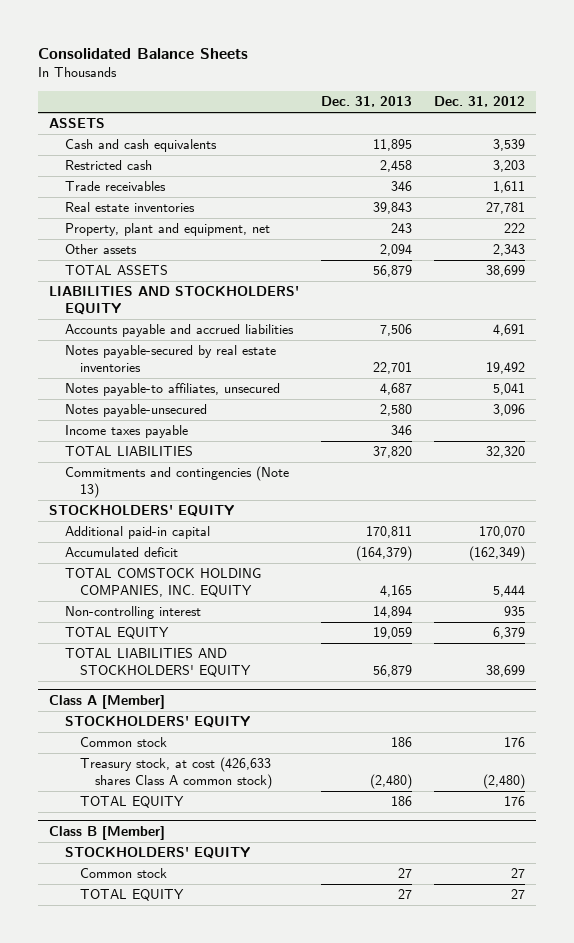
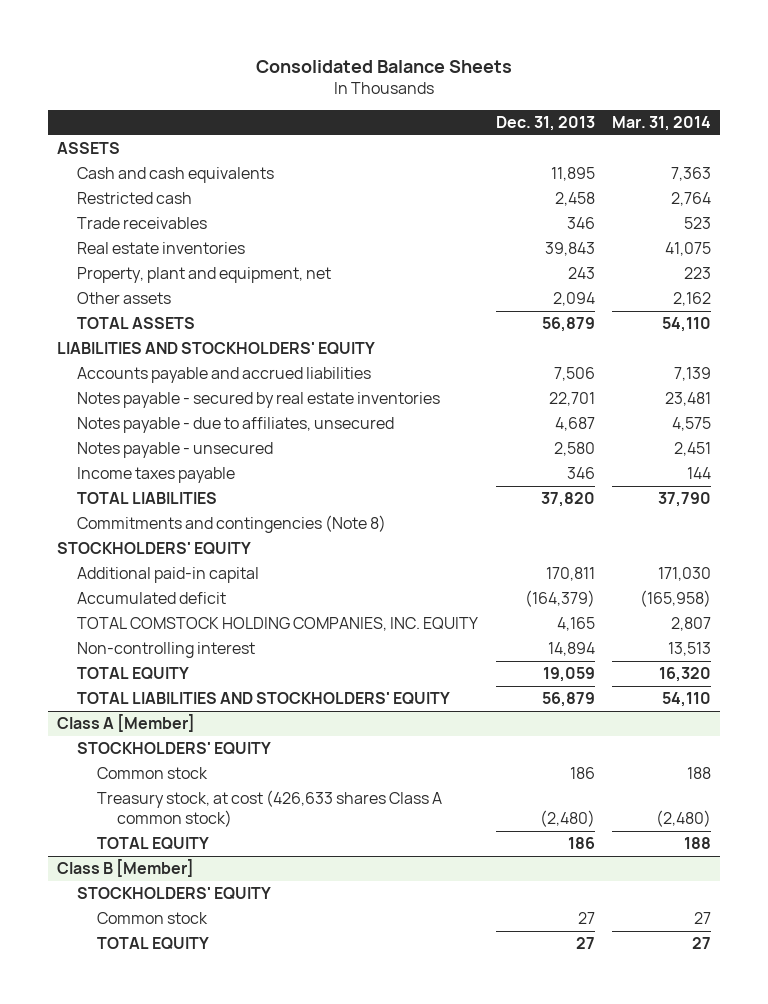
- | Dec. 31, 2013 | Dec. 31, 2012
+ | Dec. 31, 2013 | Mar. 31, 2014
- Notes payable-secured by real estate inventories | 22,701 | 19,492
- Notes payable-to affiliates, unsecured | 4,687 | 5,041
- Notes payable-unsecured | 2,580 | 3,096
+ Notes payable - secured by real estate inventories | 22,701 | 23,481
+ Notes payable - due to affiliates, unsecured | 4,687 | 4,575
+ Notes payable - unsecured | 2,580 | 2,451
- Commitments and contingencies (Note 13)
+ Commitments and contingencies (Note 8)

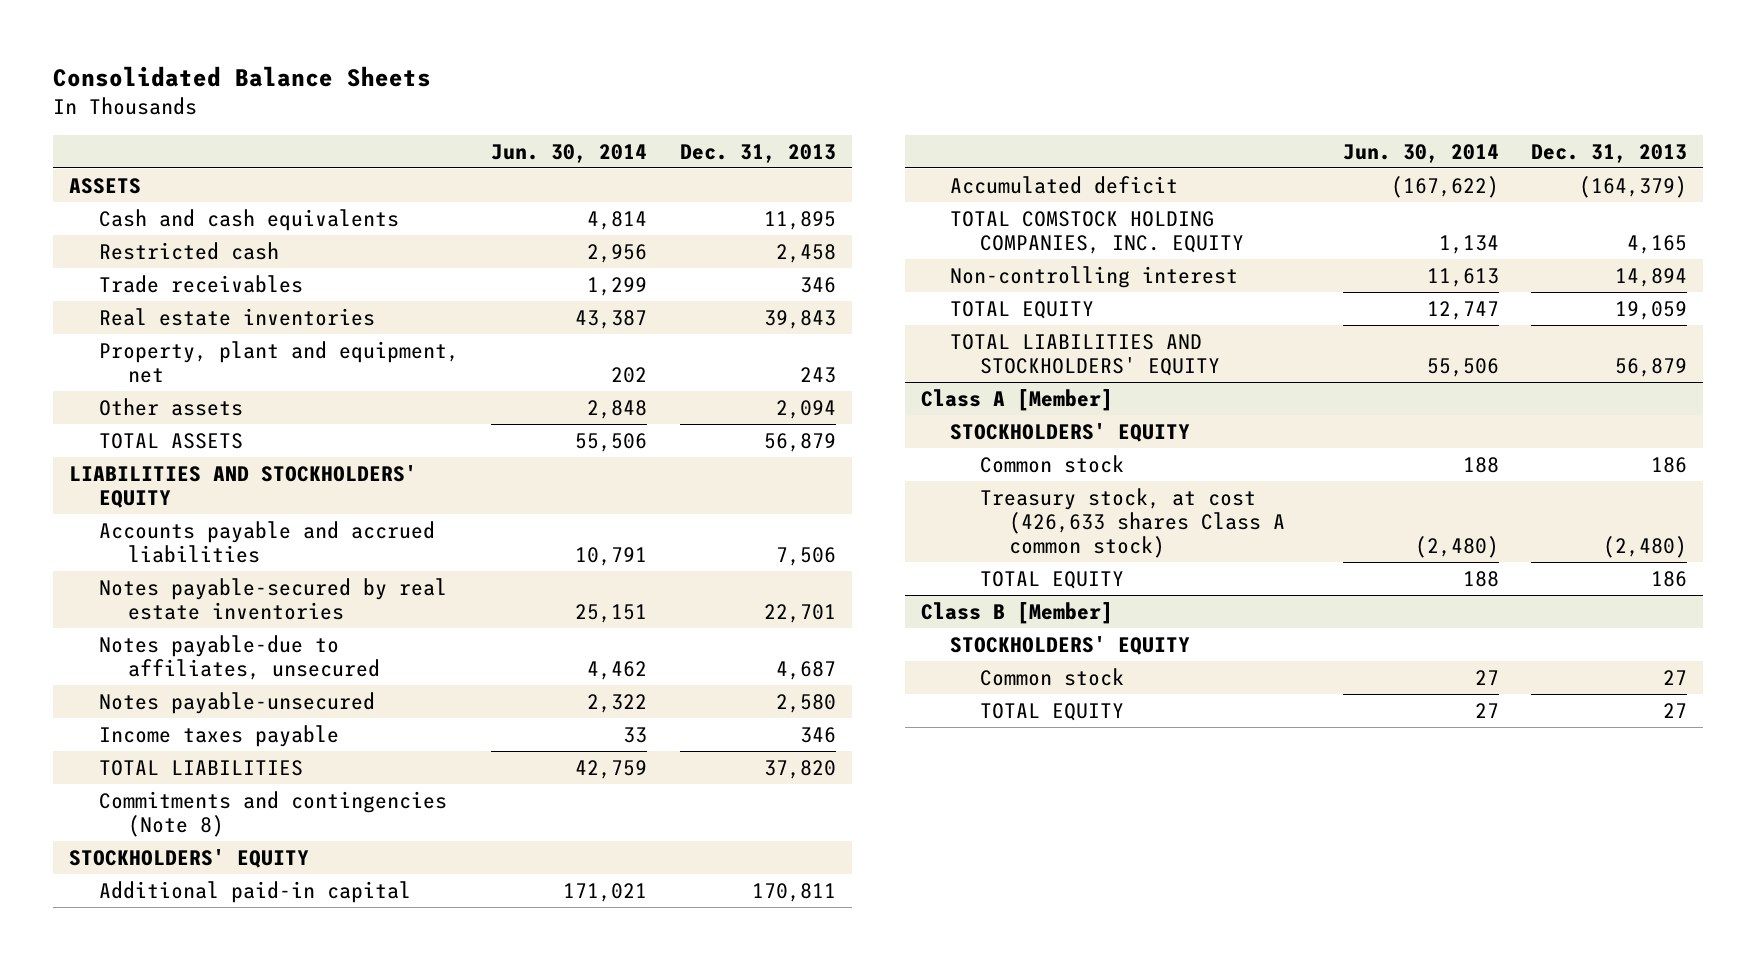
- | Dec. 31, 2013 | Mar. 31, 2014
+ | Jun. 30, 2014 | Dec. 31, 2013
- Notes payable - secured by real estate inventories | 22,701 | 23,481
- Notes payable - due to affiliates, unsecured | 4,687 | 4,575
- Notes payable - unsecured | 2,580 | 2,451
+ Notes payable-secured by real estate inventories | 25,151 | 22,701
+ Notes payable-due to affiliates, unsecured | 4,462 | 4,687
+ Notes payable-unsecured | 2,322 | 2,580

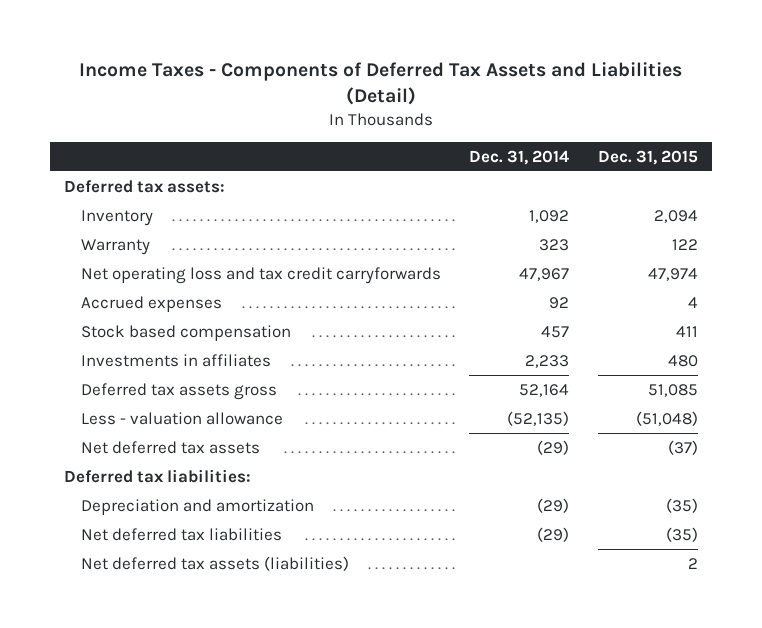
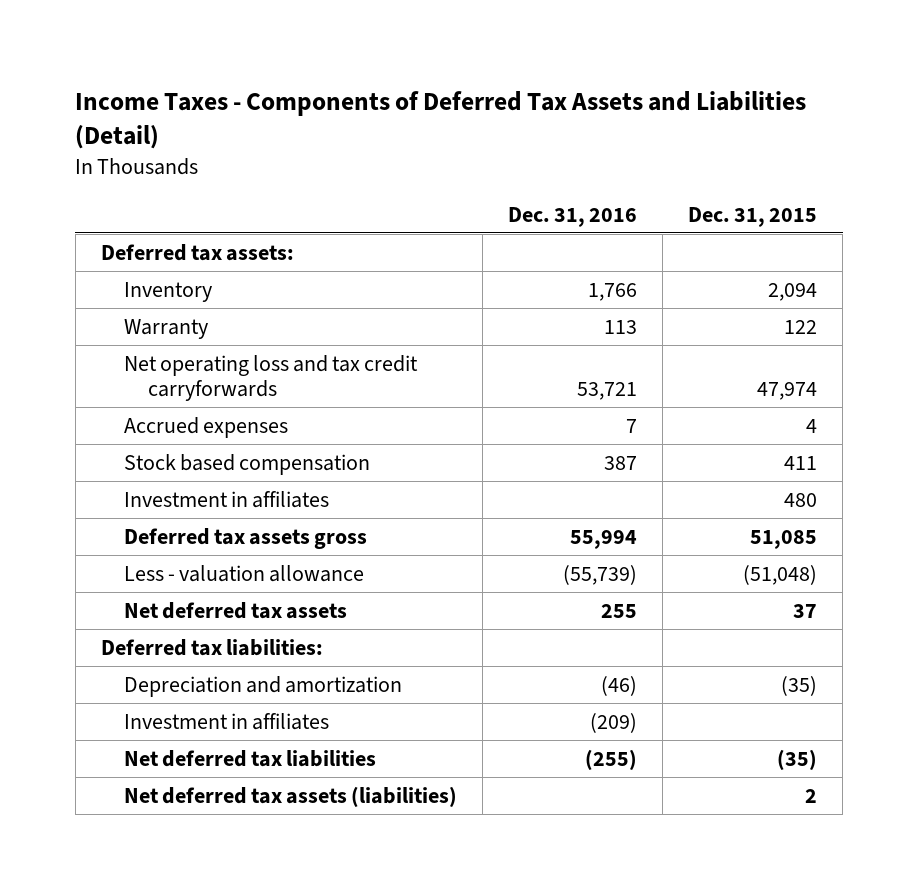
- | Dec. 31, 2014 | Dec. 31, 2015
+ | Dec. 31, 2016 | Dec. 31, 2015
- Investments in affiliates | 2,233 | 480
+ Investment in affiliates | | 480
- Net deferred tax assets | (29) | (37)
+ Net deferred tax assets | 255 | 37
+ Investment in affiliates | (209) |

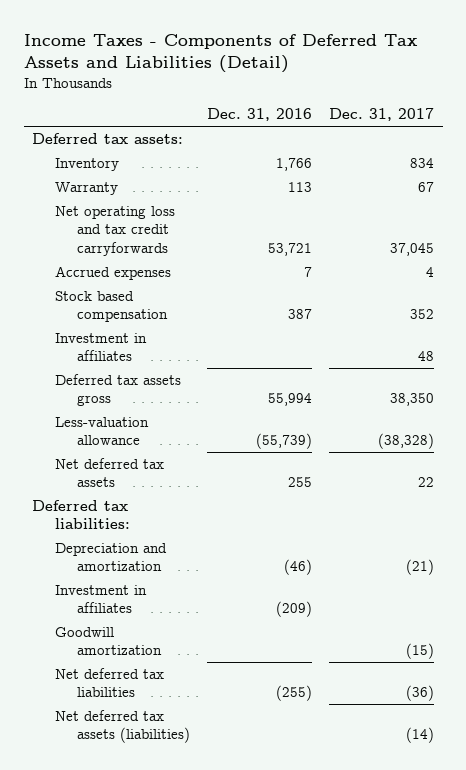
- | Dec. 31, 2016 | Dec. 31, 2015
+ | Dec. 31, 2016 | Dec. 31, 2017
- Less - valuation allowance | (55,739) | (51,048)
+ Less-valuation allowance | (55,739) | (38,328)
+ Goodwill amortization | | (15)

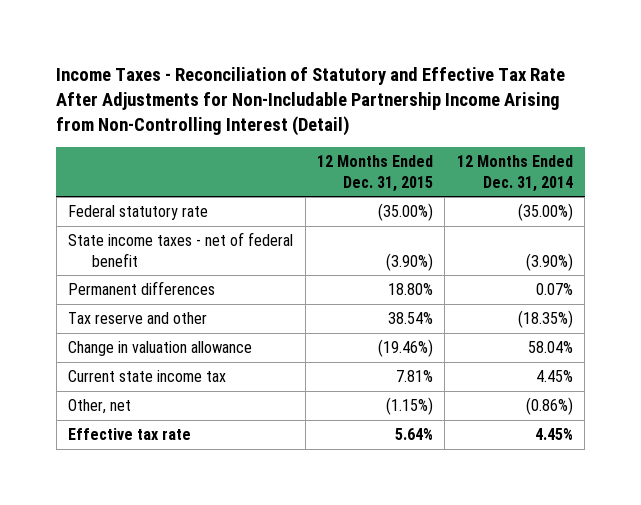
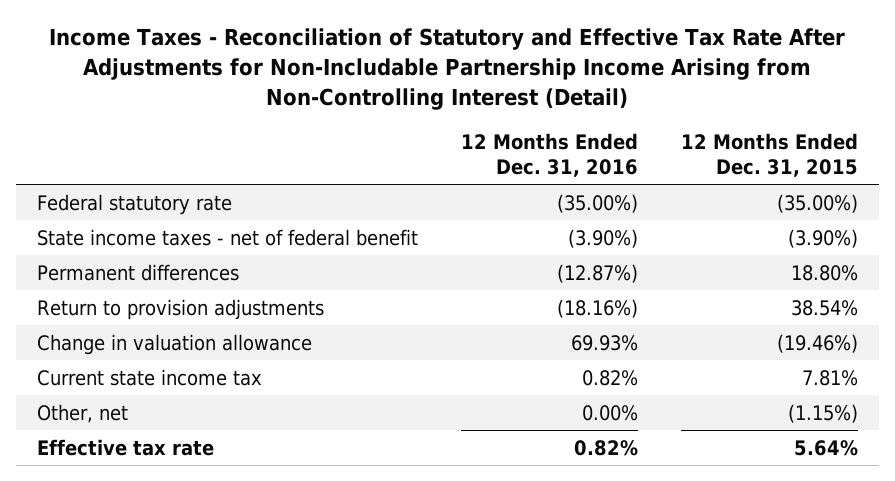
- | 12 Months Ended Dec. 31, 2015 | 12 Months Ended Dec. 31, 2014
+ | 12 Months Ended Dec. 31, 2016 | 12 Months Ended Dec. 31, 2015
- Tax reserve and other | 38.54% | (18.35%)
+ Return to provision adjustments | (18.16%) | 38.54%

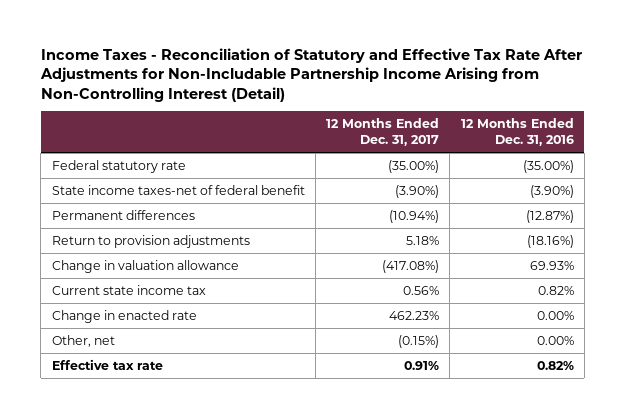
- | 12 Months Ended Dec. 31, 2016 | 12 Months Ended Dec. 31, 2015
+ | 12 Months Ended Dec. 31, 2017 | 12 Months Ended Dec. 31, 2016
- State income taxes - net of federal benefit | (3.90%) | (3.90%)
+ State income taxes-net of federal benefit | (3.90%) | (3.90%)
+ Change in enacted rate | 462.23% | 0.00%

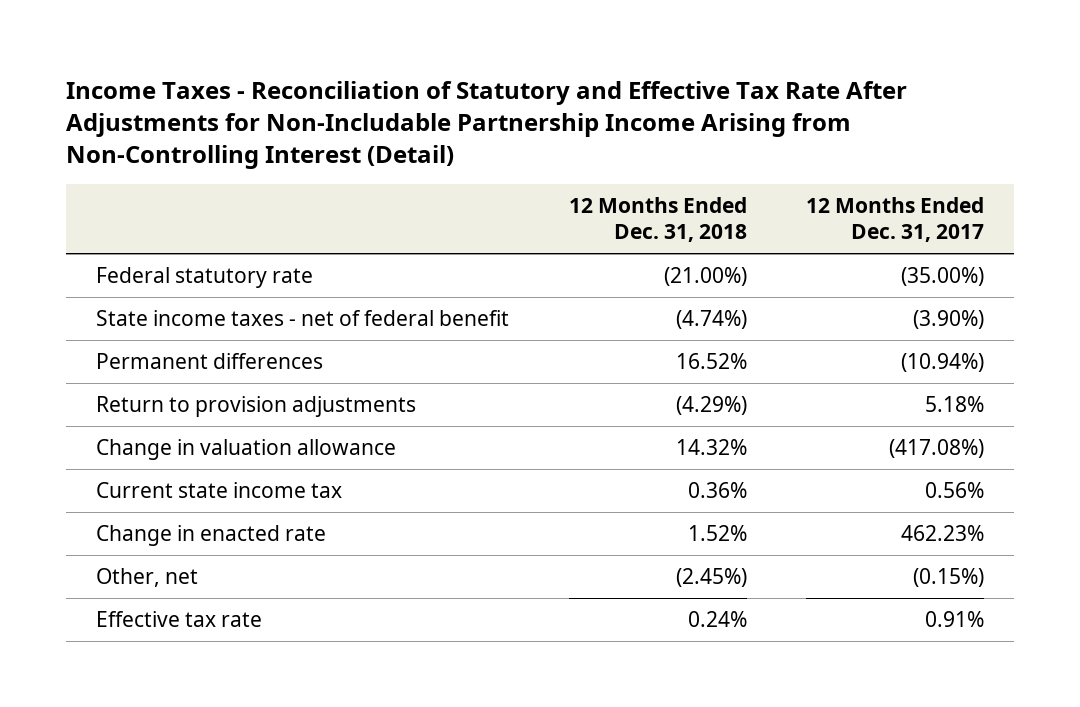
- | 12 Months Ended Dec. 31, 2017 | 12 Months Ended Dec. 31, 2016
+ | 12 Months Ended Dec. 31, 2018 | 12 Months Ended Dec. 31, 2017
- State income taxes-net of federal benefit | (3.90%) | (3.90%)
+ State income taxes - net of federal benefit | (4.74%) | (3.90%)

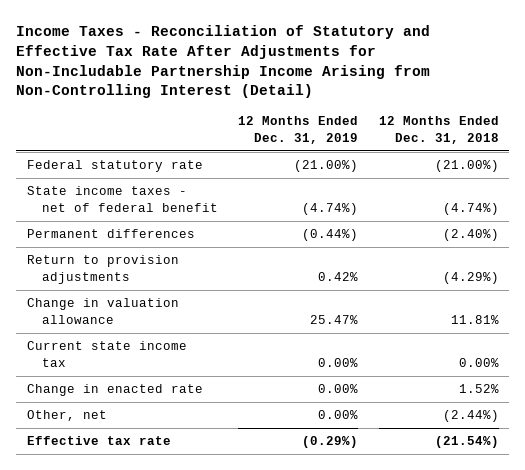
- | 12 Months Ended Dec. 31, 2018 | 12 Months Ended Dec. 31, 2017
+ | 12 Months Ended Dec. 31, 2019 | 12 Months Ended Dec. 31, 2018
- Permanent differences | 16.52% | (10.94%)
+ Permanent differences | (0.44%) | (2.40%)
- Change in valuation allowance | 14.32% | (417.08%)
- Current state income tax | 0.36% | 0.56%
+ Change in valuation allowance | 25.47% | 11.81%
+ Current state income tax | 0.00% | 0.00%
- Other, net | (2.45%) | (0.15%)
- Effective tax rate | 0.24% | 0.91%
+ Other, net | 0.00% | (2.44%)
+ Effective tax rate | (0.29%) | (21.54%)

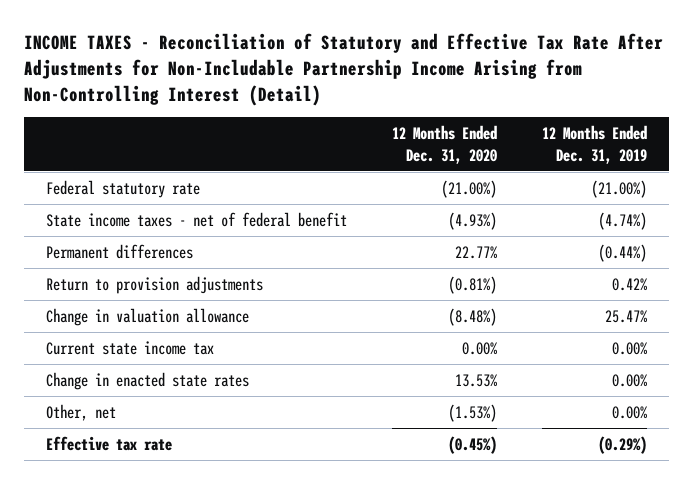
- Income Taxes - Reconciliation of Statutory and Effective Tax Rate After Adjustments for Non-Includable Partnership Income Arising from Non-Controlling Interest (Detail)
+ INCOME TAXES - Reconciliation of Statutory and Effective Tax Rate After Adjustments for Non-Includable Partnership Income Arising from Non-Controlling Interest (Detail)
- | 12 Months Ended Dec. 31, 2019 | 12 Months Ended Dec. 31, 2018
+ | 12 Months Ended Dec. 31, 2020 | 12 Months Ended Dec. 31, 2019
- Change in enacted rate | 0.00% | 1.52%
+ Change in enacted state rates | 13.53% | 0.00%

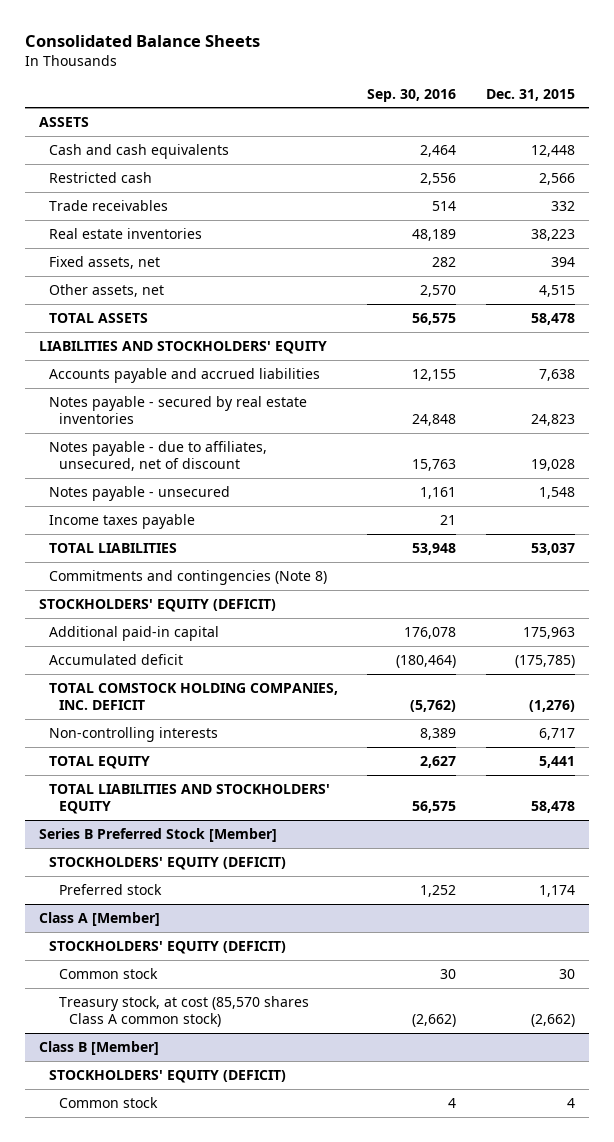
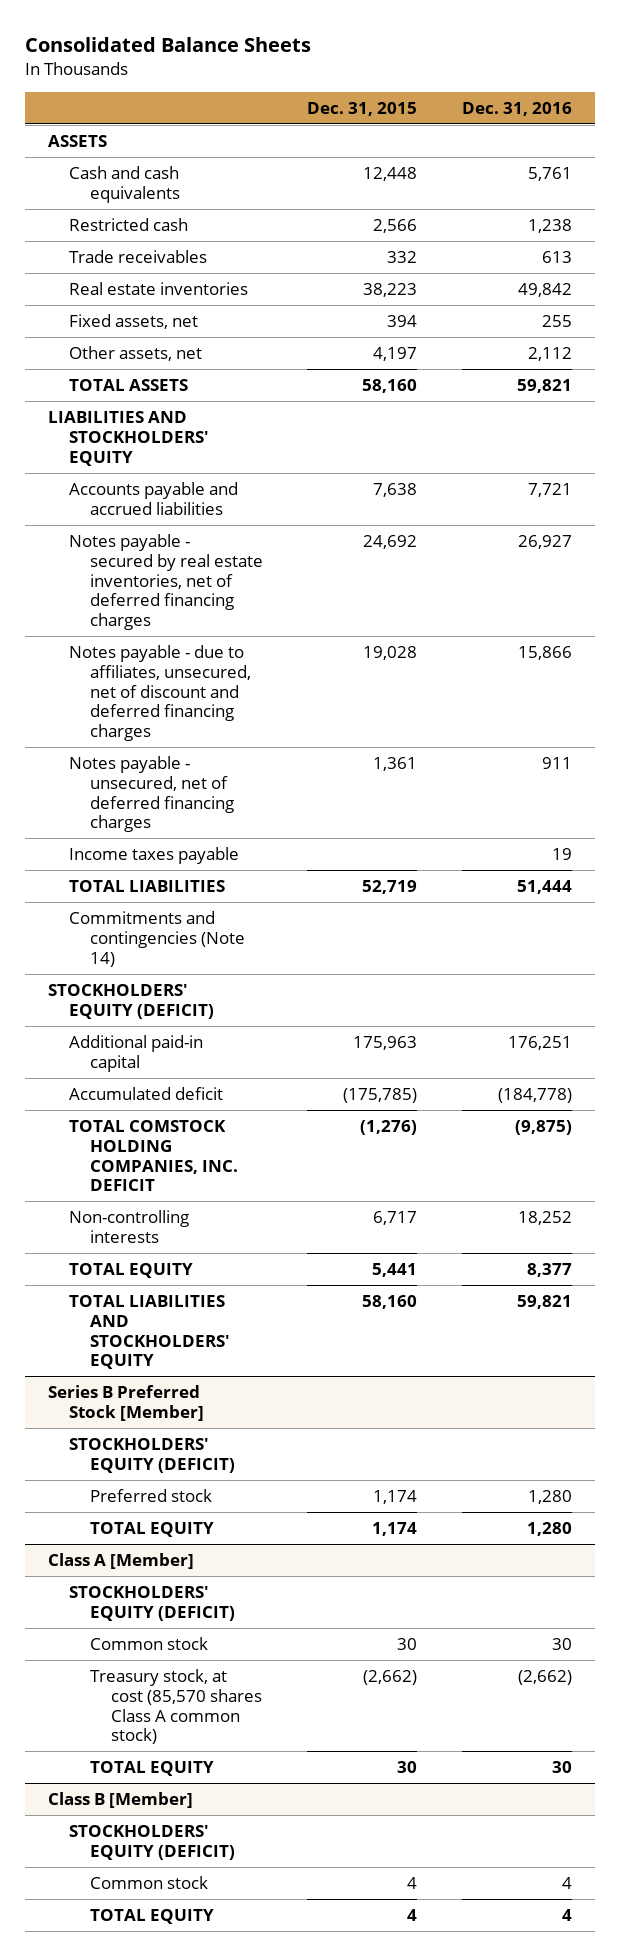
- | Sep. 30, 2016 | Dec. 31, 2015
+ | Dec. 31, 2015 | Dec. 31, 2016
- Other assets, net | 2,570 | 4,515
- TOTAL ASSETS | 56,575 | 58,478
+ Other assets, net | 4,197 | 2,112
+ TOTAL ASSETS | 58,160 | 59,821
- Notes payable - secured by real estate inventories | 24,848 | 24,823
- Notes payable - due to affiliates, unsecured, net of discount | 15,763 | 19,028
- Notes payable - unsecured | 1,161 | 1,548
+ Notes payable - secured by real estate inventories, net of deferred financing charges | 24,692 | 26,927
+ Notes payable - due to affiliates, unsecured, net of discount and deferred financing charges | 19,028 | 15,866
+ Notes payable - unsecured, net of deferred financing charges | 1,361 | 911
- TOTAL LIABILITIES | 53,948 | 53,037
- Commitments and contingencies (Note 8)
+ TOTAL LIABILITIES | 52,719 | 51,444
+ Commitments and contingencies (Note 14)
- TOTAL LIABILITIES AND STOCKHOLDERS' EQUITY | 56,575 | 58,478
+ TOTAL LIABILITIES AND STOCKHOLDERS' EQUITY | 58,160 | 59,821
@ Series B Preferred Stock [Member]
+ TOTAL EQUITY | 1,174 | 1,280
@ Class A [Member]
+ TOTAL EQUITY | 30 | 30
@ Class B [Member]
+ TOTAL EQUITY | 4 | 4

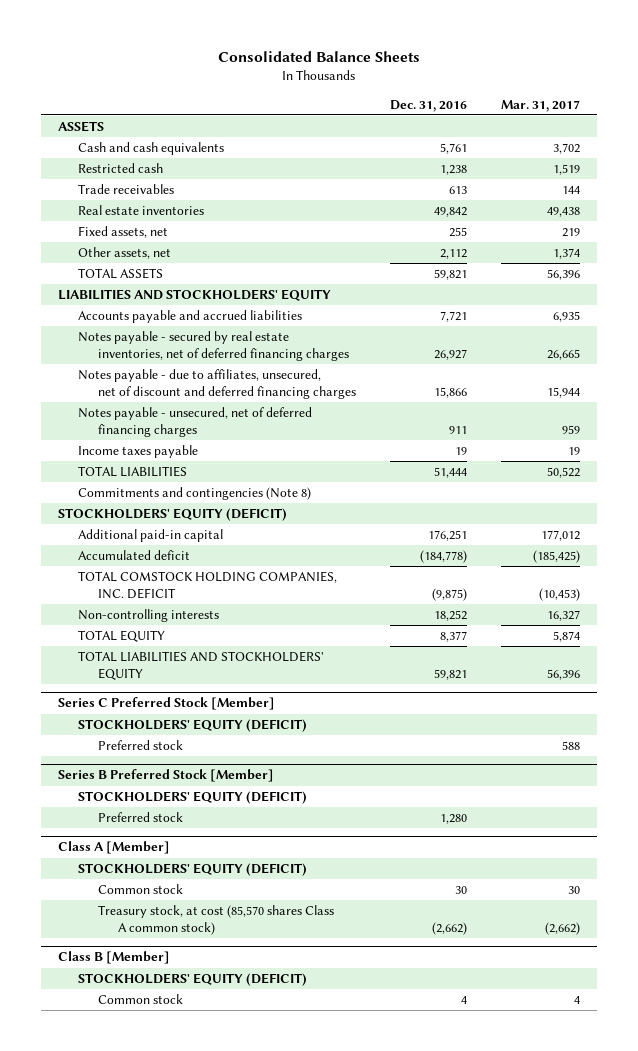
- | Dec. 31, 2015 | Dec. 31, 2016
+ | Dec. 31, 2016 | Mar. 31, 2017
- Commitments and contingencies (Note 14)
+ Commitments and contingencies (Note 8)
+ Series C Preferred Stock [Member]
+ STOCKHOLDERS' EQUITY (DEFICIT)
+ Preferred stock | | 588
@ Series B Preferred Stock [Member]
- TOTAL EQUITY | 1,174 | 1,280
@ Class A [Member]
- TOTAL EQUITY | 30 | 30
@ Class B [Member]
- TOTAL EQUITY | 4 | 4

